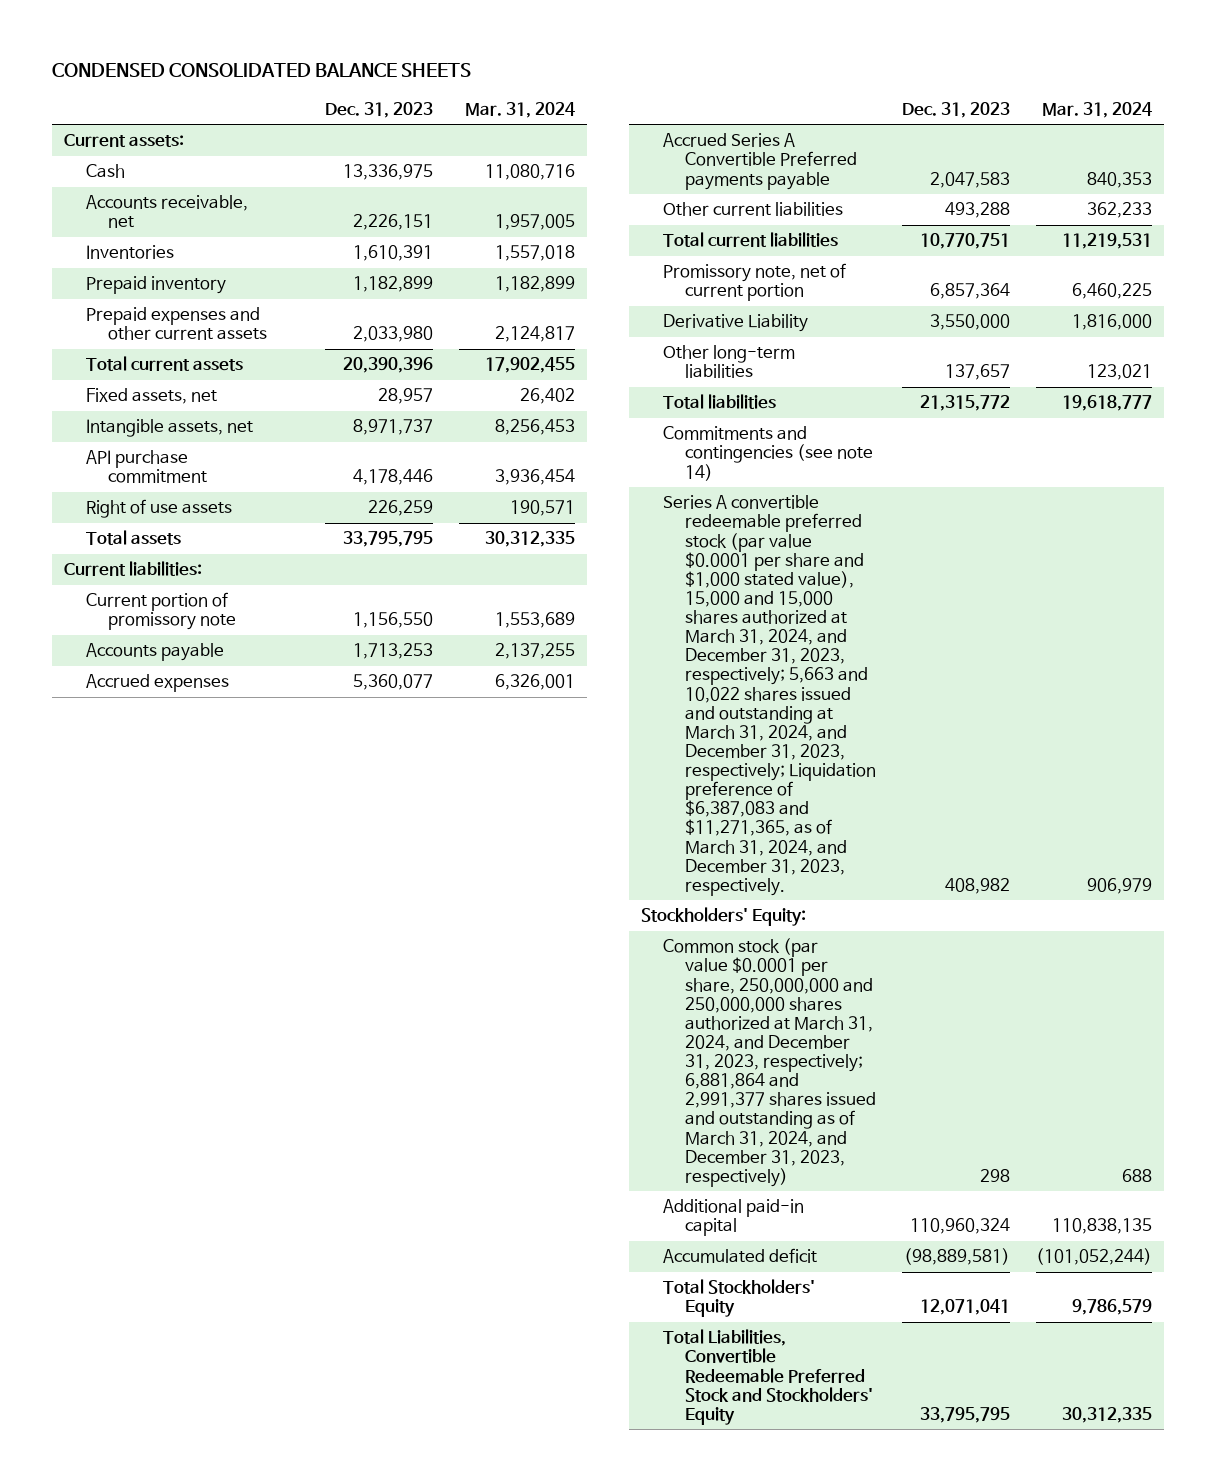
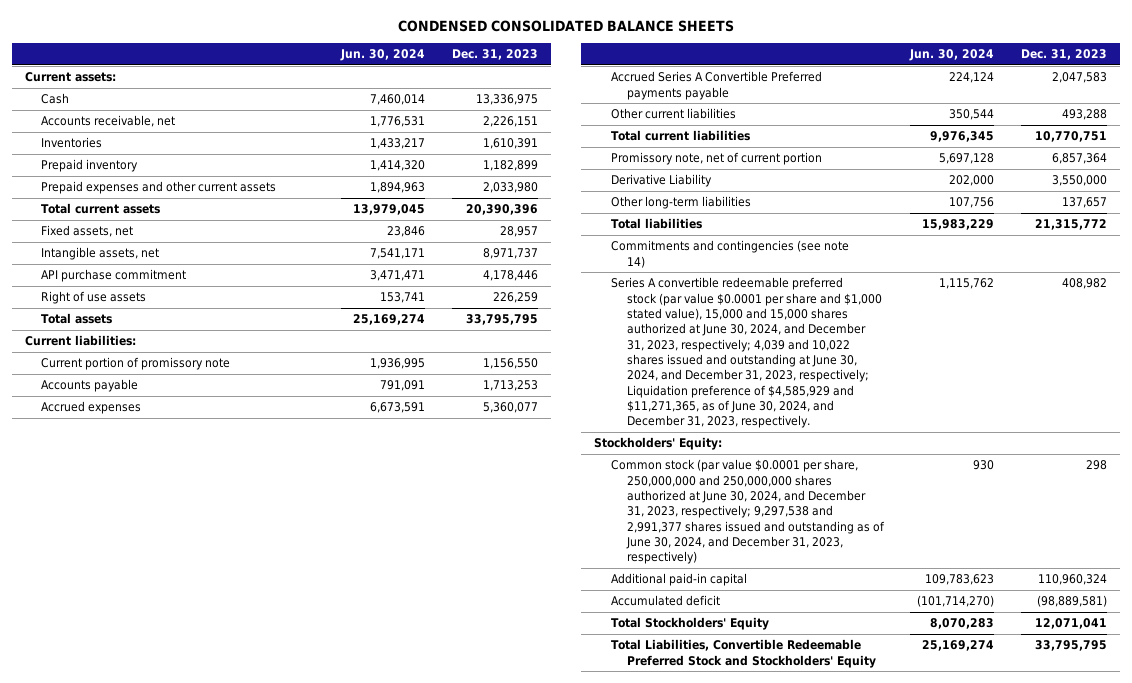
- | Dec. 31, 2023 | Mar. 31, 2024
+ | Jun. 30, 2024 | Dec. 31, 2023
- Series A convertible redeemable preferred stock (par value $0.0001 per share and $1,000 stated value), 15,000 and 15,000 shares authorized at March 31, 2024, and December 31, 2023, respectively; 5,663 and 10,022 shares issued and outstanding at March 31, 2024, and December 31, 2023, respectively; Liquidation preference of $6,387,083 and $11,271,365, as of March 31, 2024, and December 31, 2023, respectively. | 408,982 | 906,979
+ Series A convertible redeemable preferred stock (par value $0.0001 per share and $1,000 stated value), 15,000 and 15,000 shares authorized at June 30, 2024, and December 31, 2023, respectively; 4,039 and 10,022 shares issued and outstanding at June 30, 2024, and December 31, 2023, respectively; Liquidation preference of $4,585,929 and $11,271,365, as of June 30, 2024, and December 31, 2023, respectively. | 1,115,762 | 408,982
- Common stock (par value $0.0001 per share, 250,000,000 and 250,000,000 shares authorized at March 31, 2024, and December 31, 2023, respectively; 6,881,864 and 2,991,377 shares issued and outstanding as of March 31, 2024, and December 31, 2023, respectively) | 298 | 688
+ Common stock (par value $0.0001 per share, 250,000,000 and 250,000,000 shares authorized at June 30, 2024, and December 31, 2023, respectively; 9,297,538 and 2,991,377 shares issued and outstanding as of June 30, 2024, and December 31, 2023, respectively) | 930 | 298

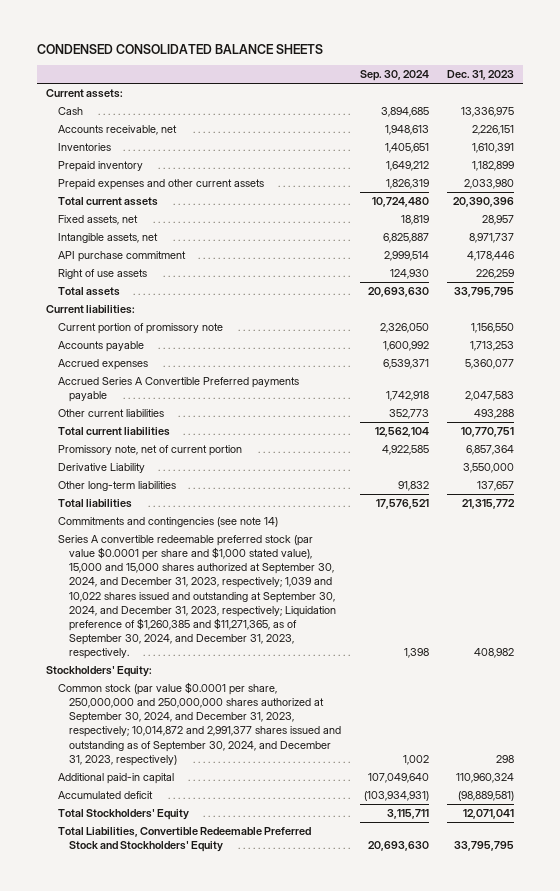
- | Jun. 30, 2024 | Dec. 31, 2023
+ | Sep. 30, 2024 | Dec. 31, 2023
- Series A convertible redeemable preferred stock (par value $0.0001 per share and $1,000 stated value), 15,000 and 15,000 shares authorized at June 30, 2024, and December 31, 2023, respectively; 4,039 and 10,022 shares issued and outstanding at June 30, 2024, and December 31, 2023, respectively; Liquidation preference of $4,585,929 and $11,271,365, as of June 30, 2024, and December 31, 2023, respectively. | 1,115,762 | 408,982
+ Series A convertible redeemable preferred stock (par value $0.0001 per share and $1,000 stated value), 15,000 and 15,000 shares authorized at September 30, 2024, and December 31, 2023, respectively; 1,039 and 10,022 shares issued and outstanding at September 30, 2024, and December 31, 2023, respectively; Liquidation preference of $1,260,385 and $11,271,365, as of September 30, 2024, and December 31, 2023, respectively. | 1,398 | 408,982
- Common stock (par value $0.0001 per share, 250,000,000 and 250,000,000 shares authorized at June 30, 2024, and December 31, 2023, respectively; 9,297,538 and 2,991,377 shares issued and outstanding as of June 30, 2024, and December 31, 2023, respectively) | 930 | 298
+ Common stock (par value $0.0001 per share, 250,000,000 and 250,000,000 shares authorized at September 30, 2024, and December 31, 2023, respectively; 10,014,872 and 2,991,377 shares issued and outstanding as of September 30, 2024, and December 31, 2023, respectively) | 1,002 | 298

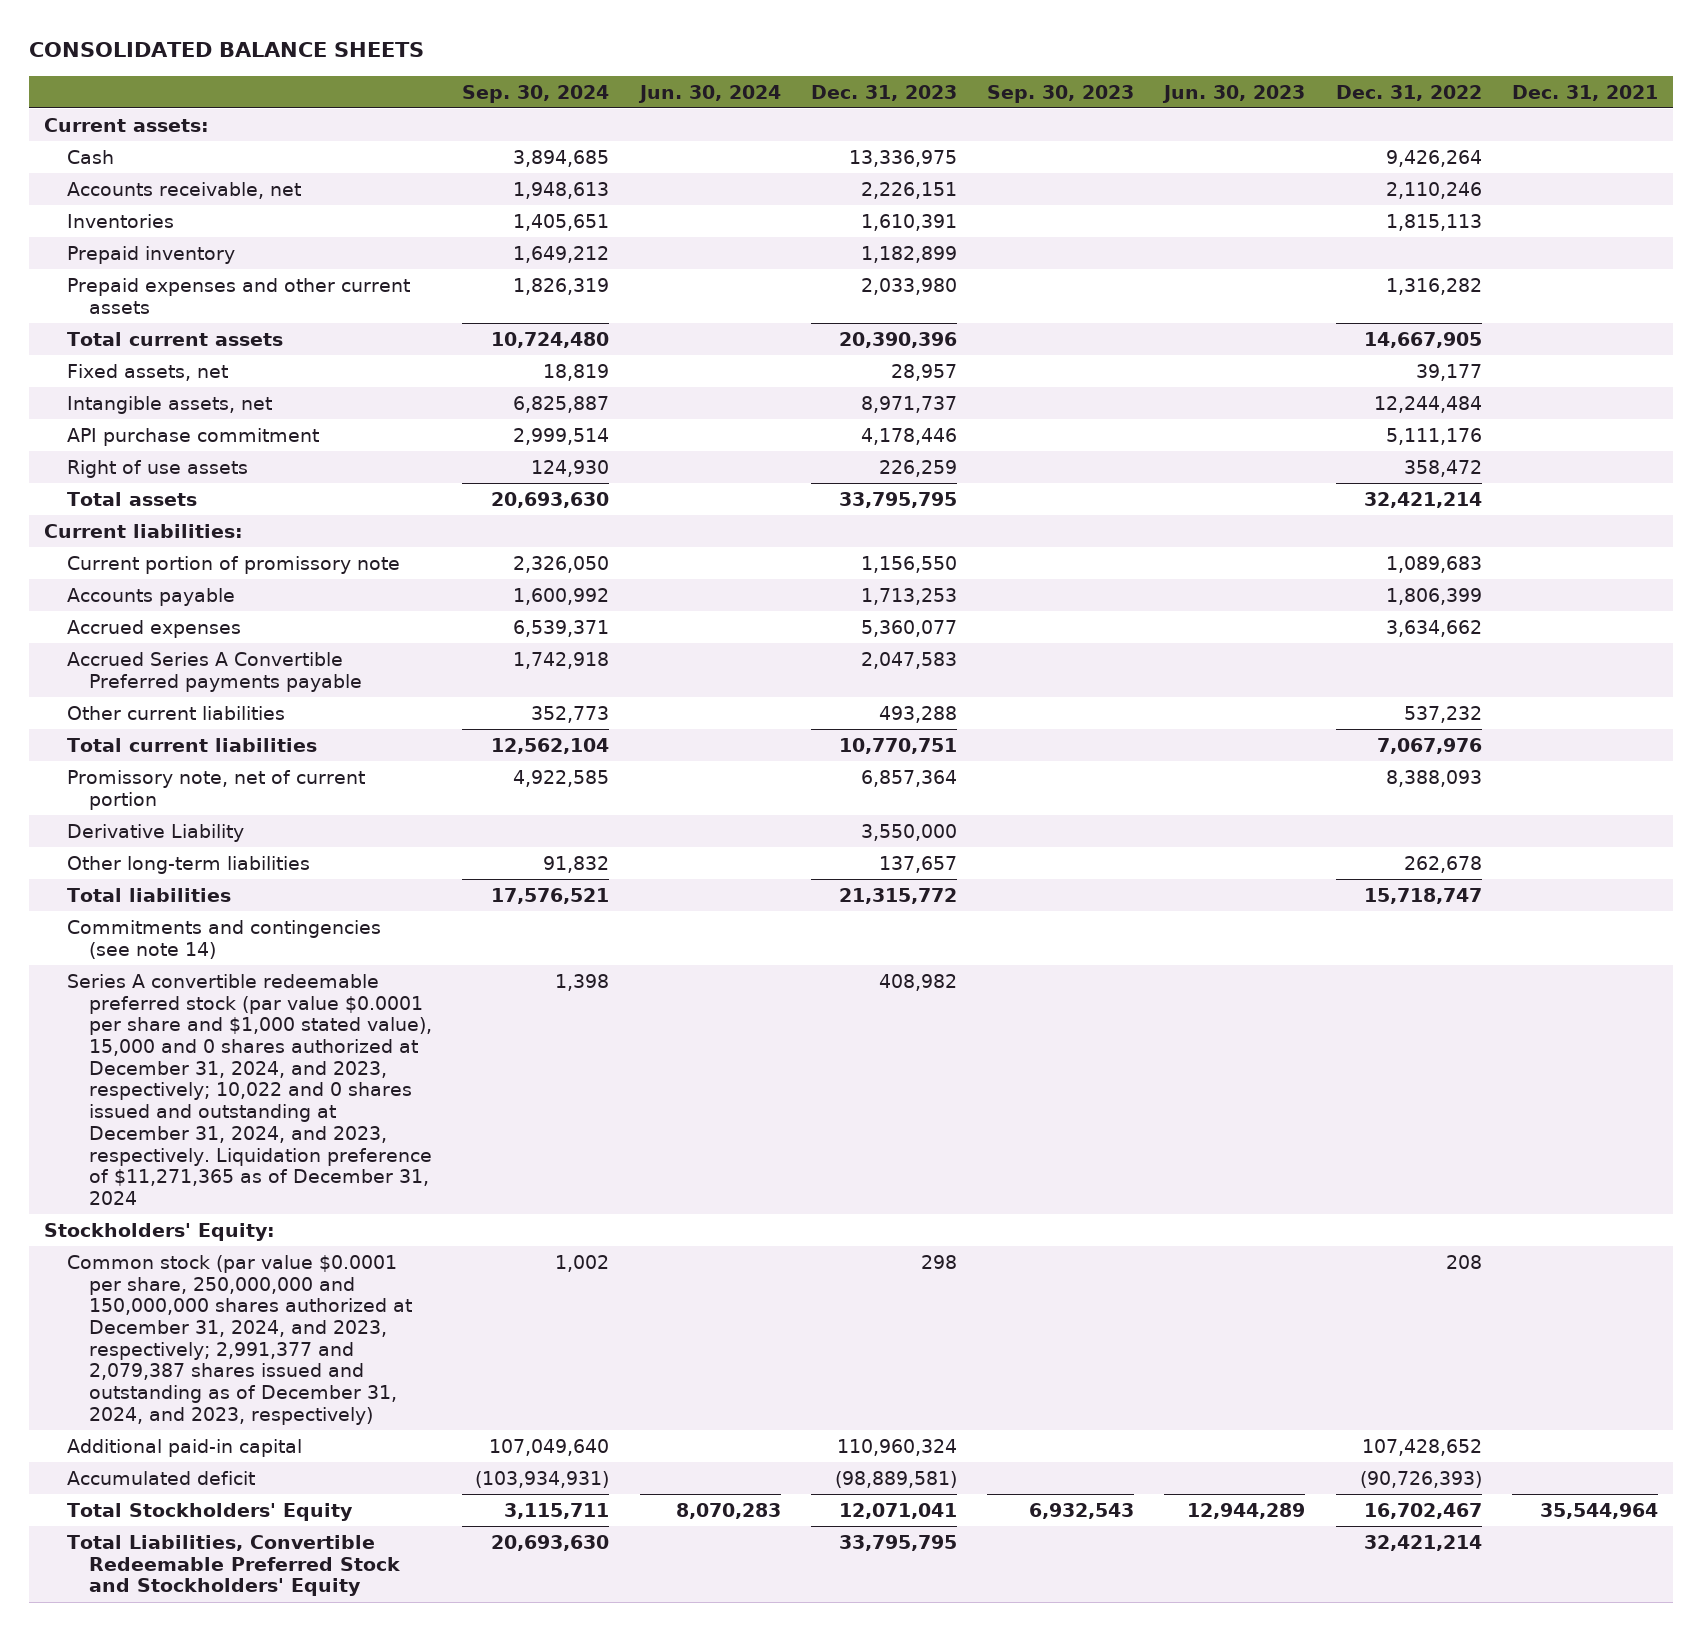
- CONDENSED CONSOLIDATED BALANCE SHEETS
+ CONSOLIDATED BALANCE SHEETS
- | Sep. 30, 2024 | Dec. 31, 2023
+ | Sep. 30, 2024 | Jun. 30, 2024 | Dec. 31, 2023 | Sep. 30, 2023 | Jun. 30, 2023 | Dec. 31, 2022 | Dec. 31, 2021
- Series A convertible redeemable preferred stock (par value $0.0001 per share and $1,000 stated value), 15,000 and 15,000 shares authorized at September 30, 2024, and December 31, 2023, respectively; 1,039 and 10,022 shares issued and outstanding at September 30, 2024, and December 31, 2023, respectively; Liquidation preference of $1,260,385 and $11,271,365, as of September 30, 2024, and December 31, 2023, respectively. | 1,398 | 408,982
+ Series A convertible redeemable preferred stock (par value $0.0001 per share and $1,000 stated value), 15,000 and 0 shares authorized at December 31, 2024, and 2023, respectively; 10,022 and 0 shares issued and outstanding at December 31, 2024, and 2023, respectively. Liquidation preference of $11,271,365 as of December 31, 2024 | 1,398 | | 408,982 | | | |
- Common stock (par value $0.0001 per share, 250,000,000 and 250,000,000 shares authorized at September 30, 2024, and December 31, 2023, respectively; 10,014,872 and 2,991,377 shares issued and outstanding as of September 30, 2024, and December 31, 2023, respectively) | 1,002 | 298
+ Common stock (par value $0.0001 per share, 250,000,000 and 150,000,000 shares authorized at December 31, 2024, and 2023, respectively; 2,991,377 and 2,079,387 shares issued and outstanding as of December 31, 2024, and 2023, respectively) | 1,002 | | 298 | | | 208 |

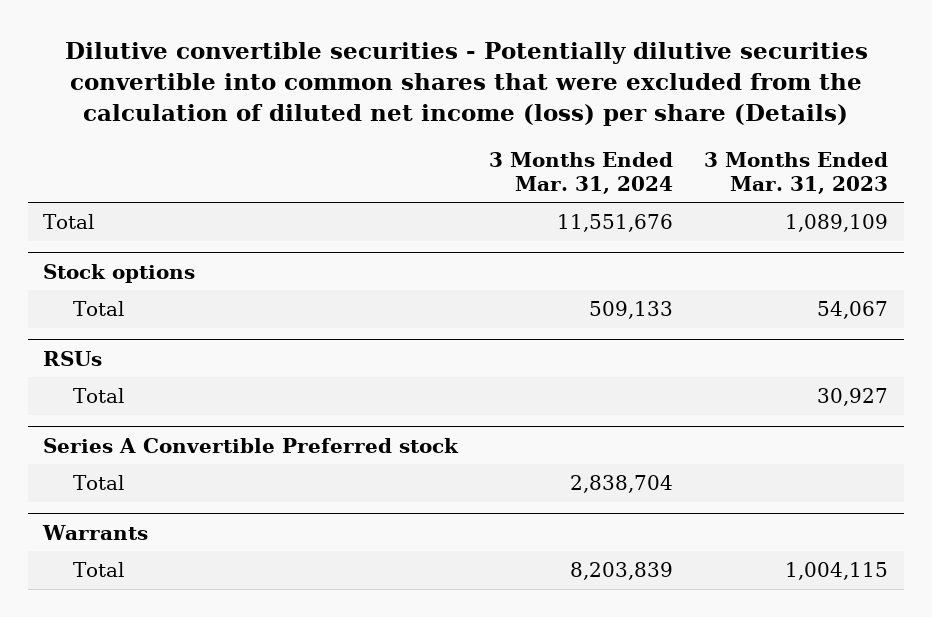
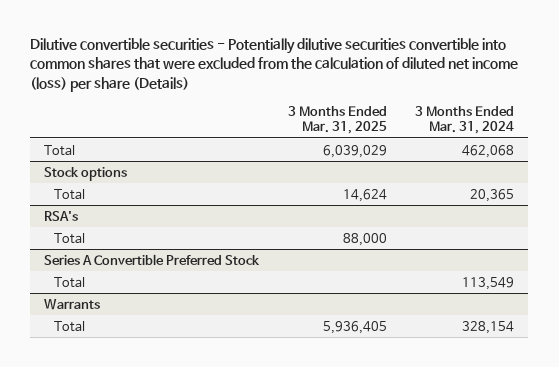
- | 3 Months Ended Mar. 31, 2024 | 3 Months Ended Mar. 31, 2023
+ | 3 Months Ended Mar. 31, 2025 | 3 Months Ended Mar. 31, 2024
- Total | 11,551,676 | 1,089,109
+ Total | 6,039,029 | 462,068
@ Stock options
- Total | 509,133 | 54,067
- RSUs
@ Stock options
+ Total | 14,624 | 20,365
+ RSA's
- Series A Convertible Preferred stock
- Total | 2,838,704 |
+ Series A Convertible Preferred Stock
+ Total | | 113,549
@ Warrants
- Total | 8,203,839 | 1,004,115
+ Total | 5,936,405 | 328,154

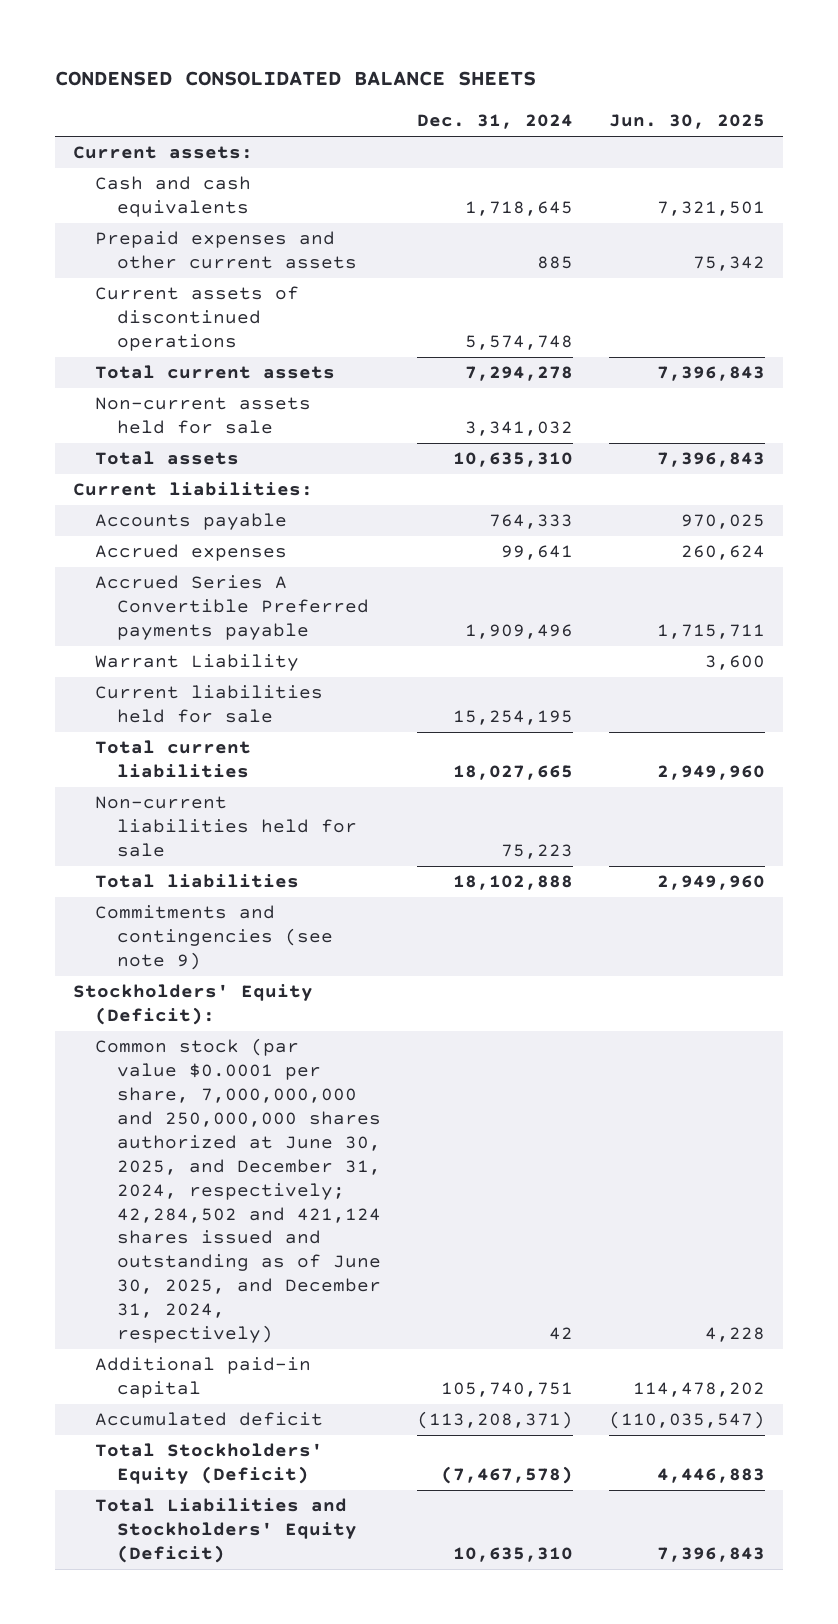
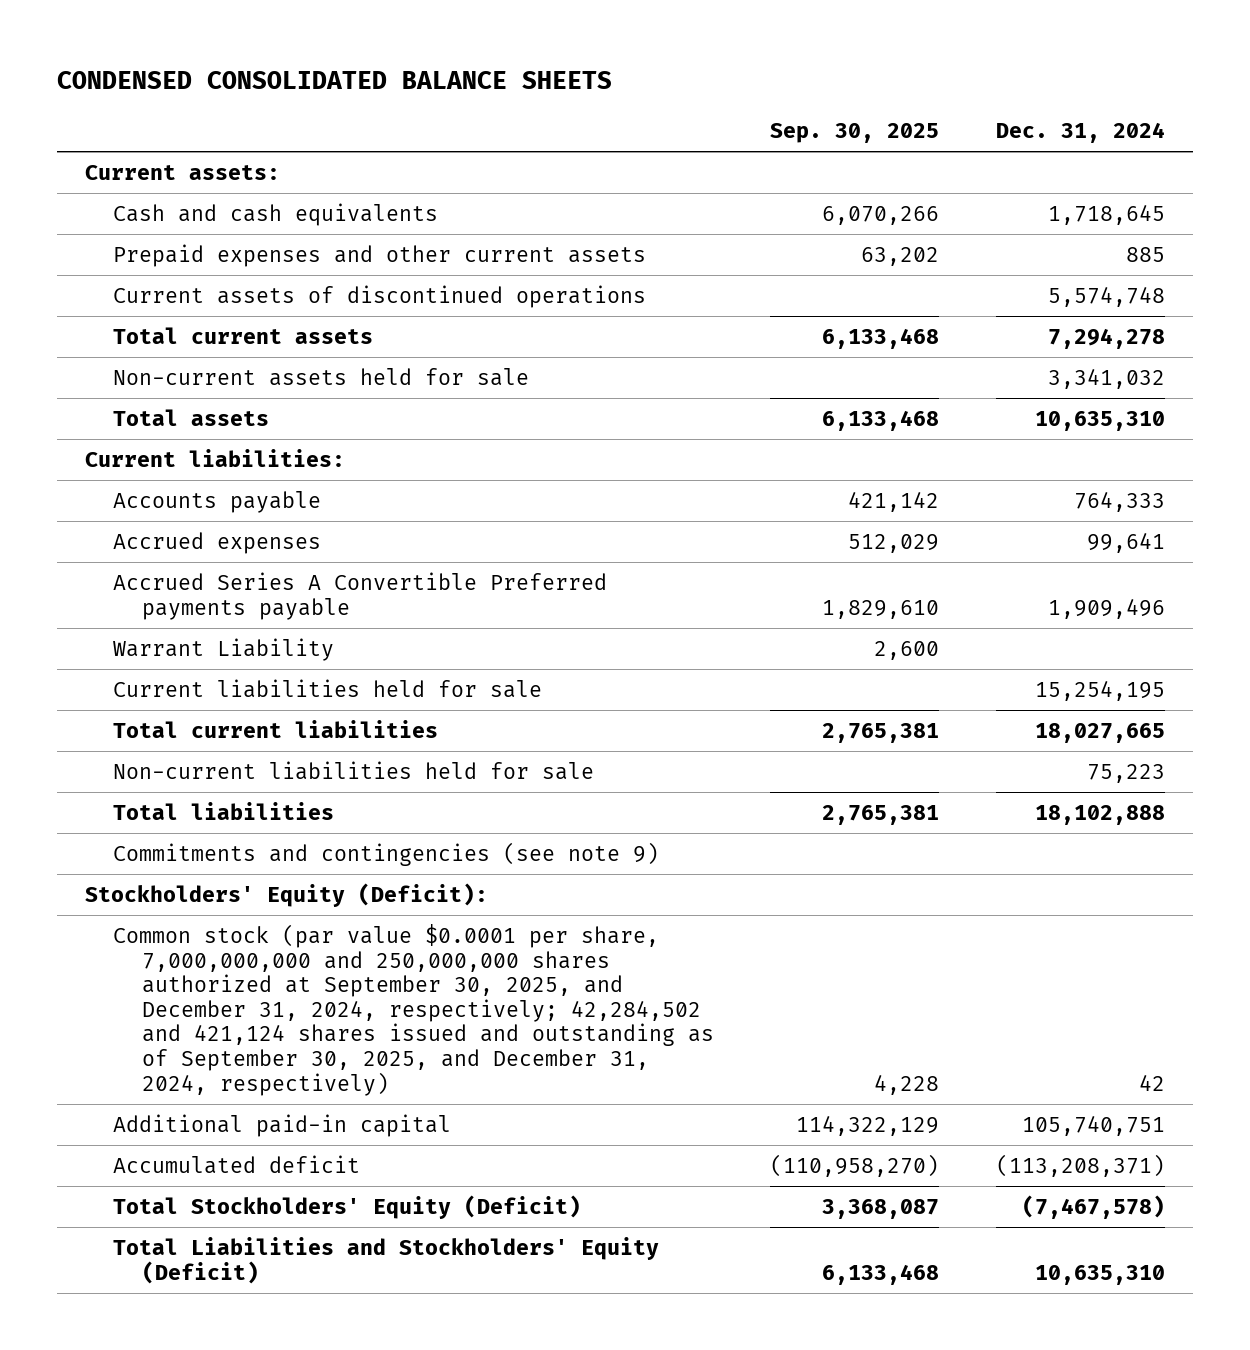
- | Dec. 31, 2024 | Jun. 30, 2025
+ | Sep. 30, 2025 | Dec. 31, 2024
- Common stock (par value $0.0001 per share, 7,000,000,000 and 250,000,000 shares authorized at June 30, 2025, and December 31, 2024, respectively; 42,284,502 and 421,124 shares issued and outstanding as of June 30, 2025, and December 31, 2024, respectively) | 42 | 4,228
+ Common stock (par value $0.0001 per share, 7,000,000,000 and 250,000,000 shares authorized at September 30, 2025, and December 31, 2024, respectively; 42,284,502 and 421,124 shares issued and outstanding as of September 30, 2025, and December 31, 2024, respectively) | 4,228 | 42

